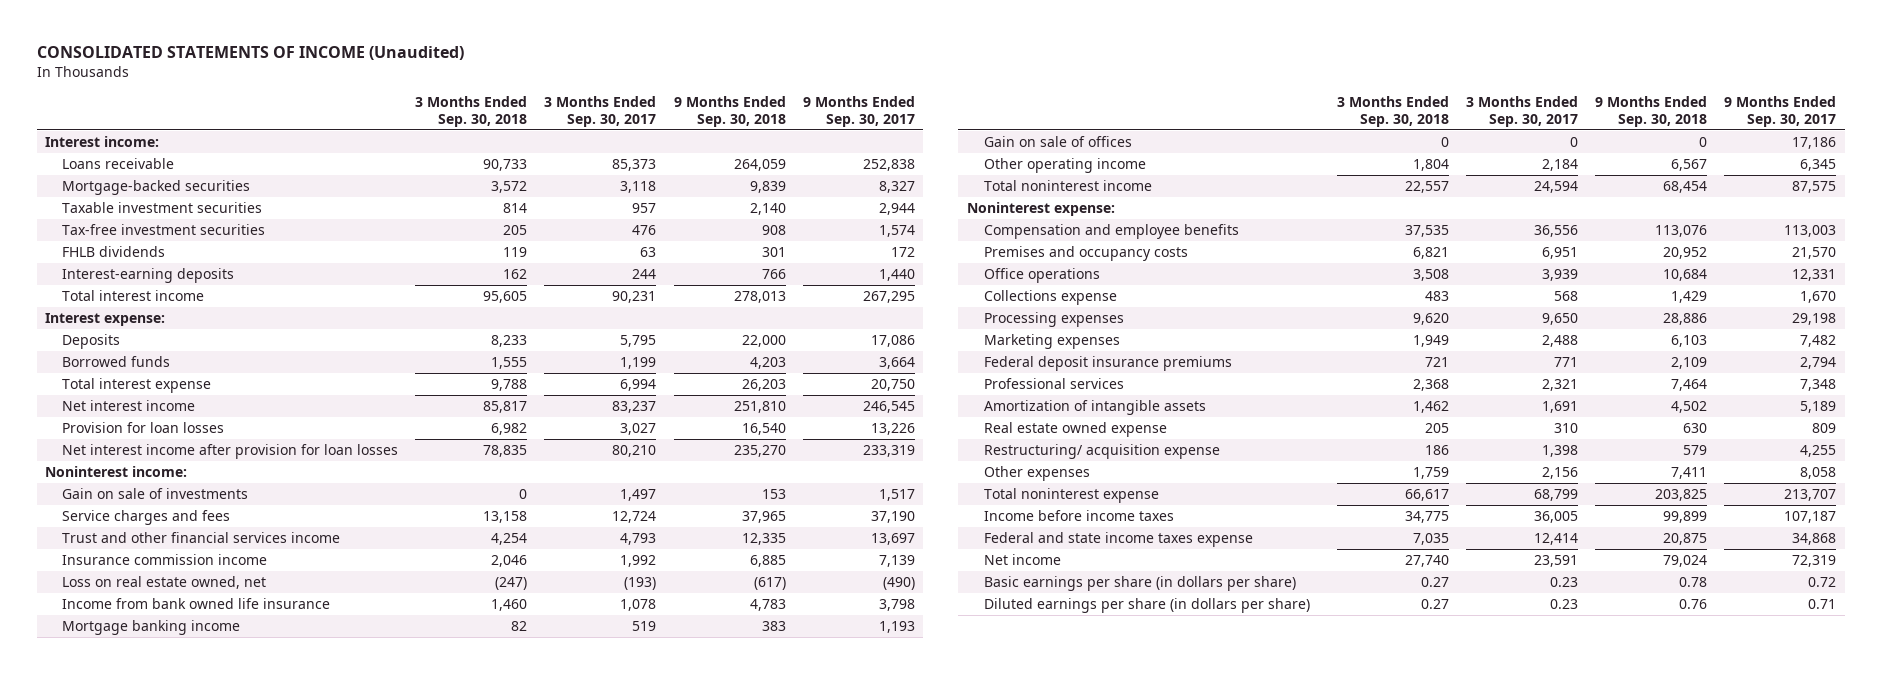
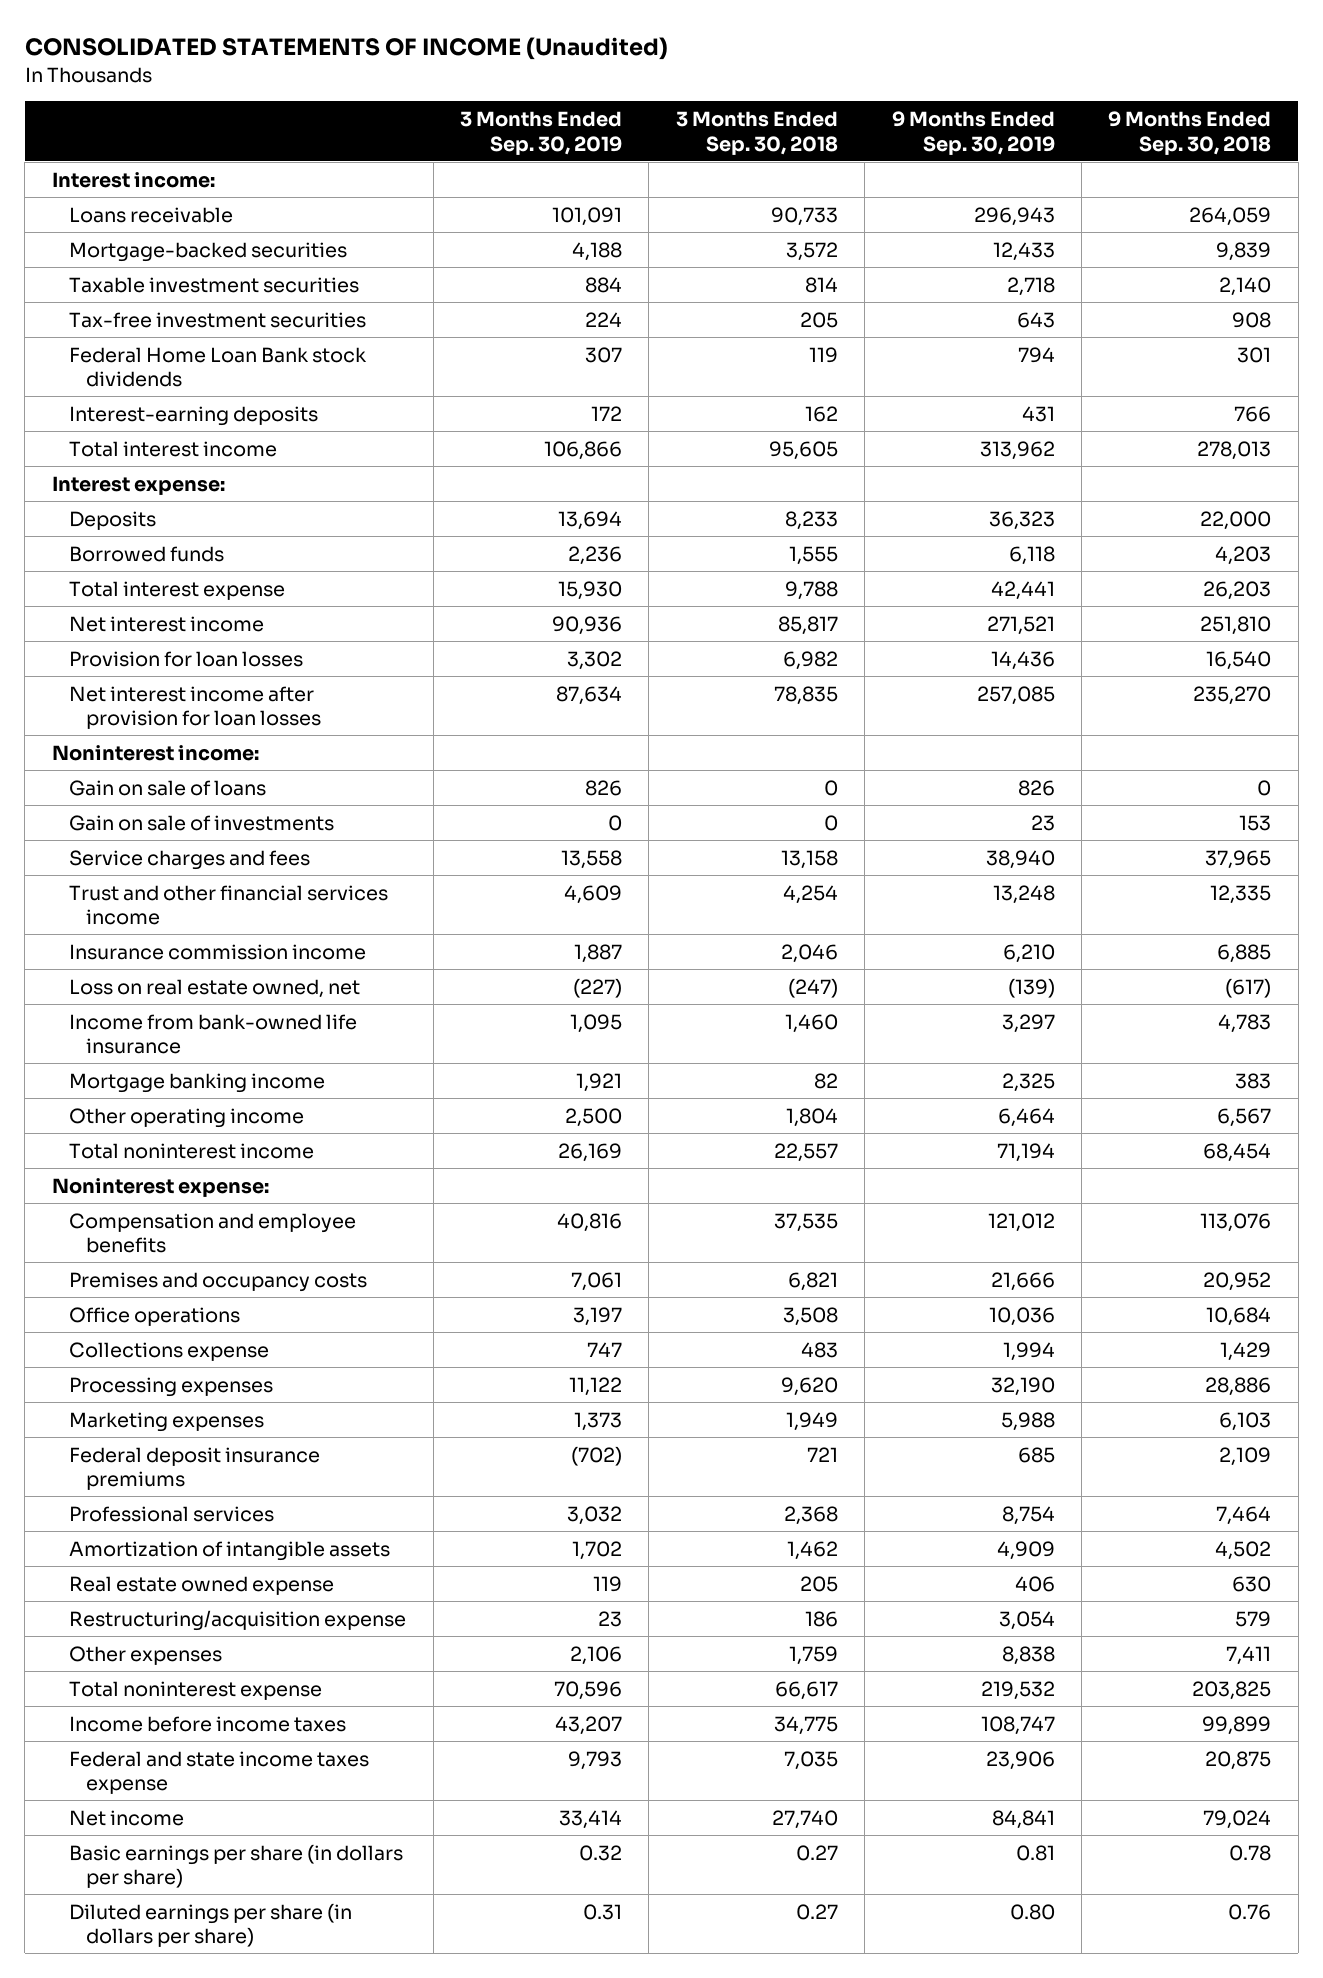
- | 3 Months Ended Sep. 30, 2018 | 3 Months Ended Sep. 30, 2017 | 9 Months Ended Sep. 30, 2018 | 9 Months Ended Sep. 30, 2017
+ | 3 Months Ended Sep. 30, 2019 | 3 Months Ended Sep. 30, 2018 | 9 Months Ended Sep. 30, 2019 | 9 Months Ended Sep. 30, 2018
- FHLB dividends | 119 | 63 | 301 | 172
+ Federal Home Loan Bank stock dividends | 307 | 119 | 794 | 301
+ Gain on sale of loans | 826 | 0 | 826 | 0
- Income from bank owned life insurance | 1,460 | 1,078 | 4,783 | 3,798
+ Income from bank-owned life insurance | 1,095 | 1,460 | 3,297 | 4,783
- Gain on sale of offices | 0 | 0 | 0 | 17,186
- Restructuring/ acquisition expense | 186 | 1,398 | 579 | 4,255
+ Restructuring/acquisition expense | 23 | 186 | 3,054 | 579

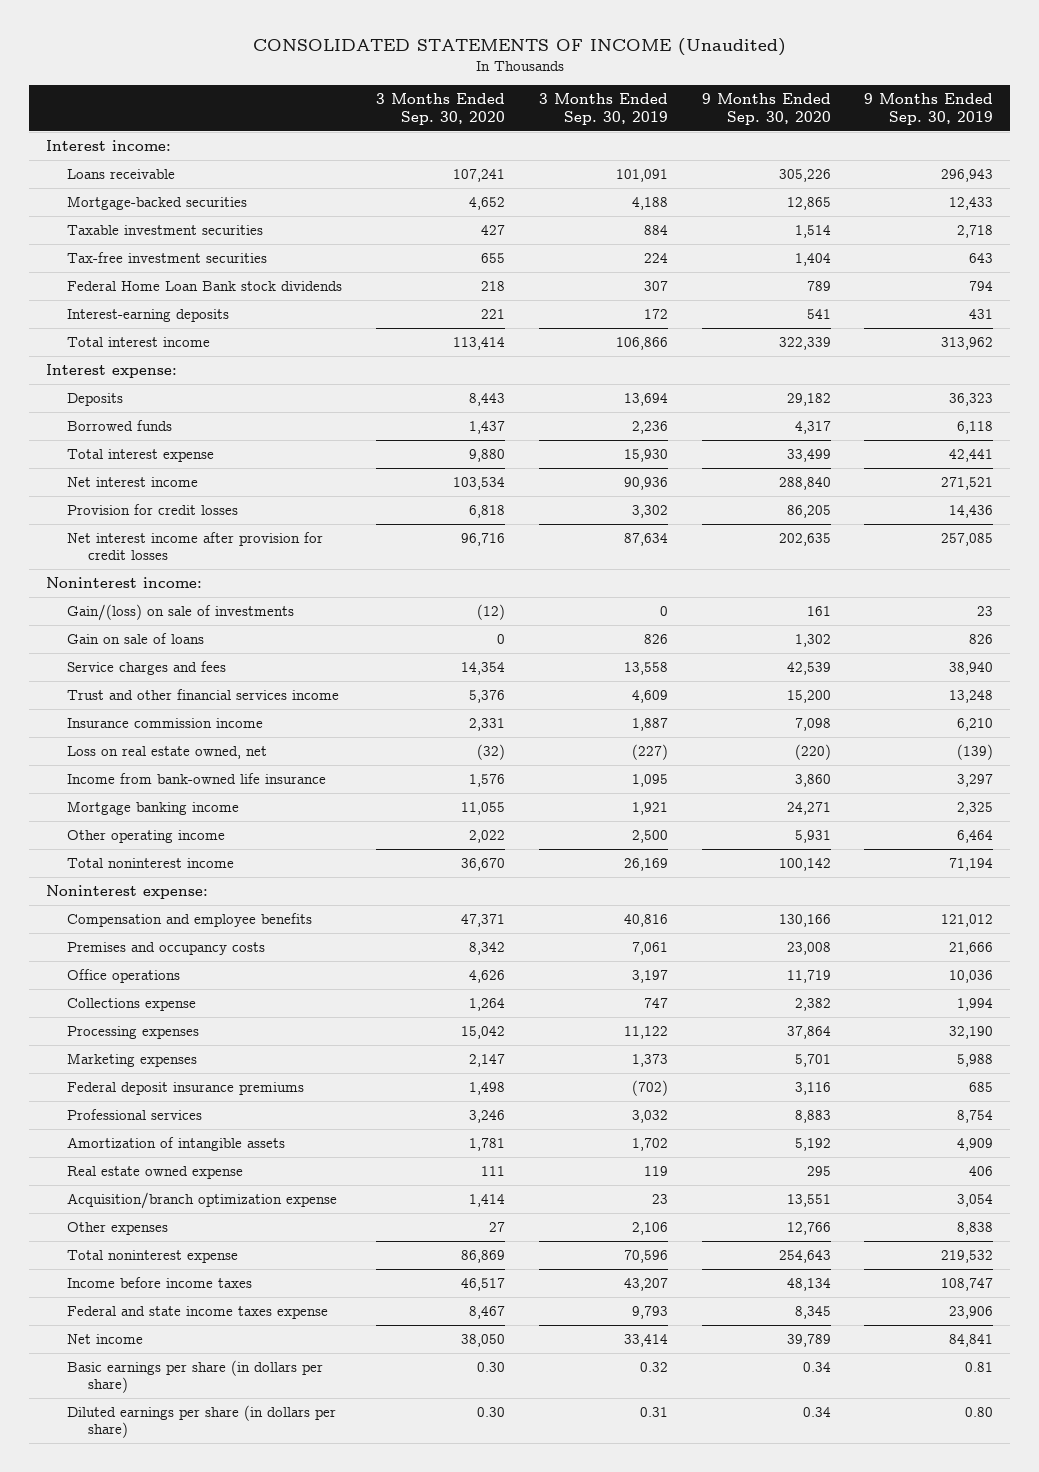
- | 3 Months Ended Sep. 30, 2019 | 3 Months Ended Sep. 30, 2018 | 9 Months Ended Sep. 30, 2019 | 9 Months Ended Sep. 30, 2018
+ | 3 Months Ended Sep. 30, 2020 | 3 Months Ended Sep. 30, 2019 | 9 Months Ended Sep. 30, 2020 | 9 Months Ended Sep. 30, 2019
- Provision for loan losses | 3,302 | 6,982 | 14,436 | 16,540
- Net interest income after provision for loan losses | 87,634 | 78,835 | 257,085 | 235,270
+ Provision for credit losses | 6,818 | 3,302 | 86,205 | 14,436
+ Net interest income after provision for credit losses | 96,716 | 87,634 | 202,635 | 257,085
+ Gain/(loss) on sale of investments | (12) | 0 | 161 | 23
- Gain on sale of investments | 0 | 0 | 23 | 153
- Restructuring/acquisition expense | 23 | 186 | 3,054 | 579
+ Acquisition/branch optimization expense | 1,414 | 23 | 13,551 | 3,054

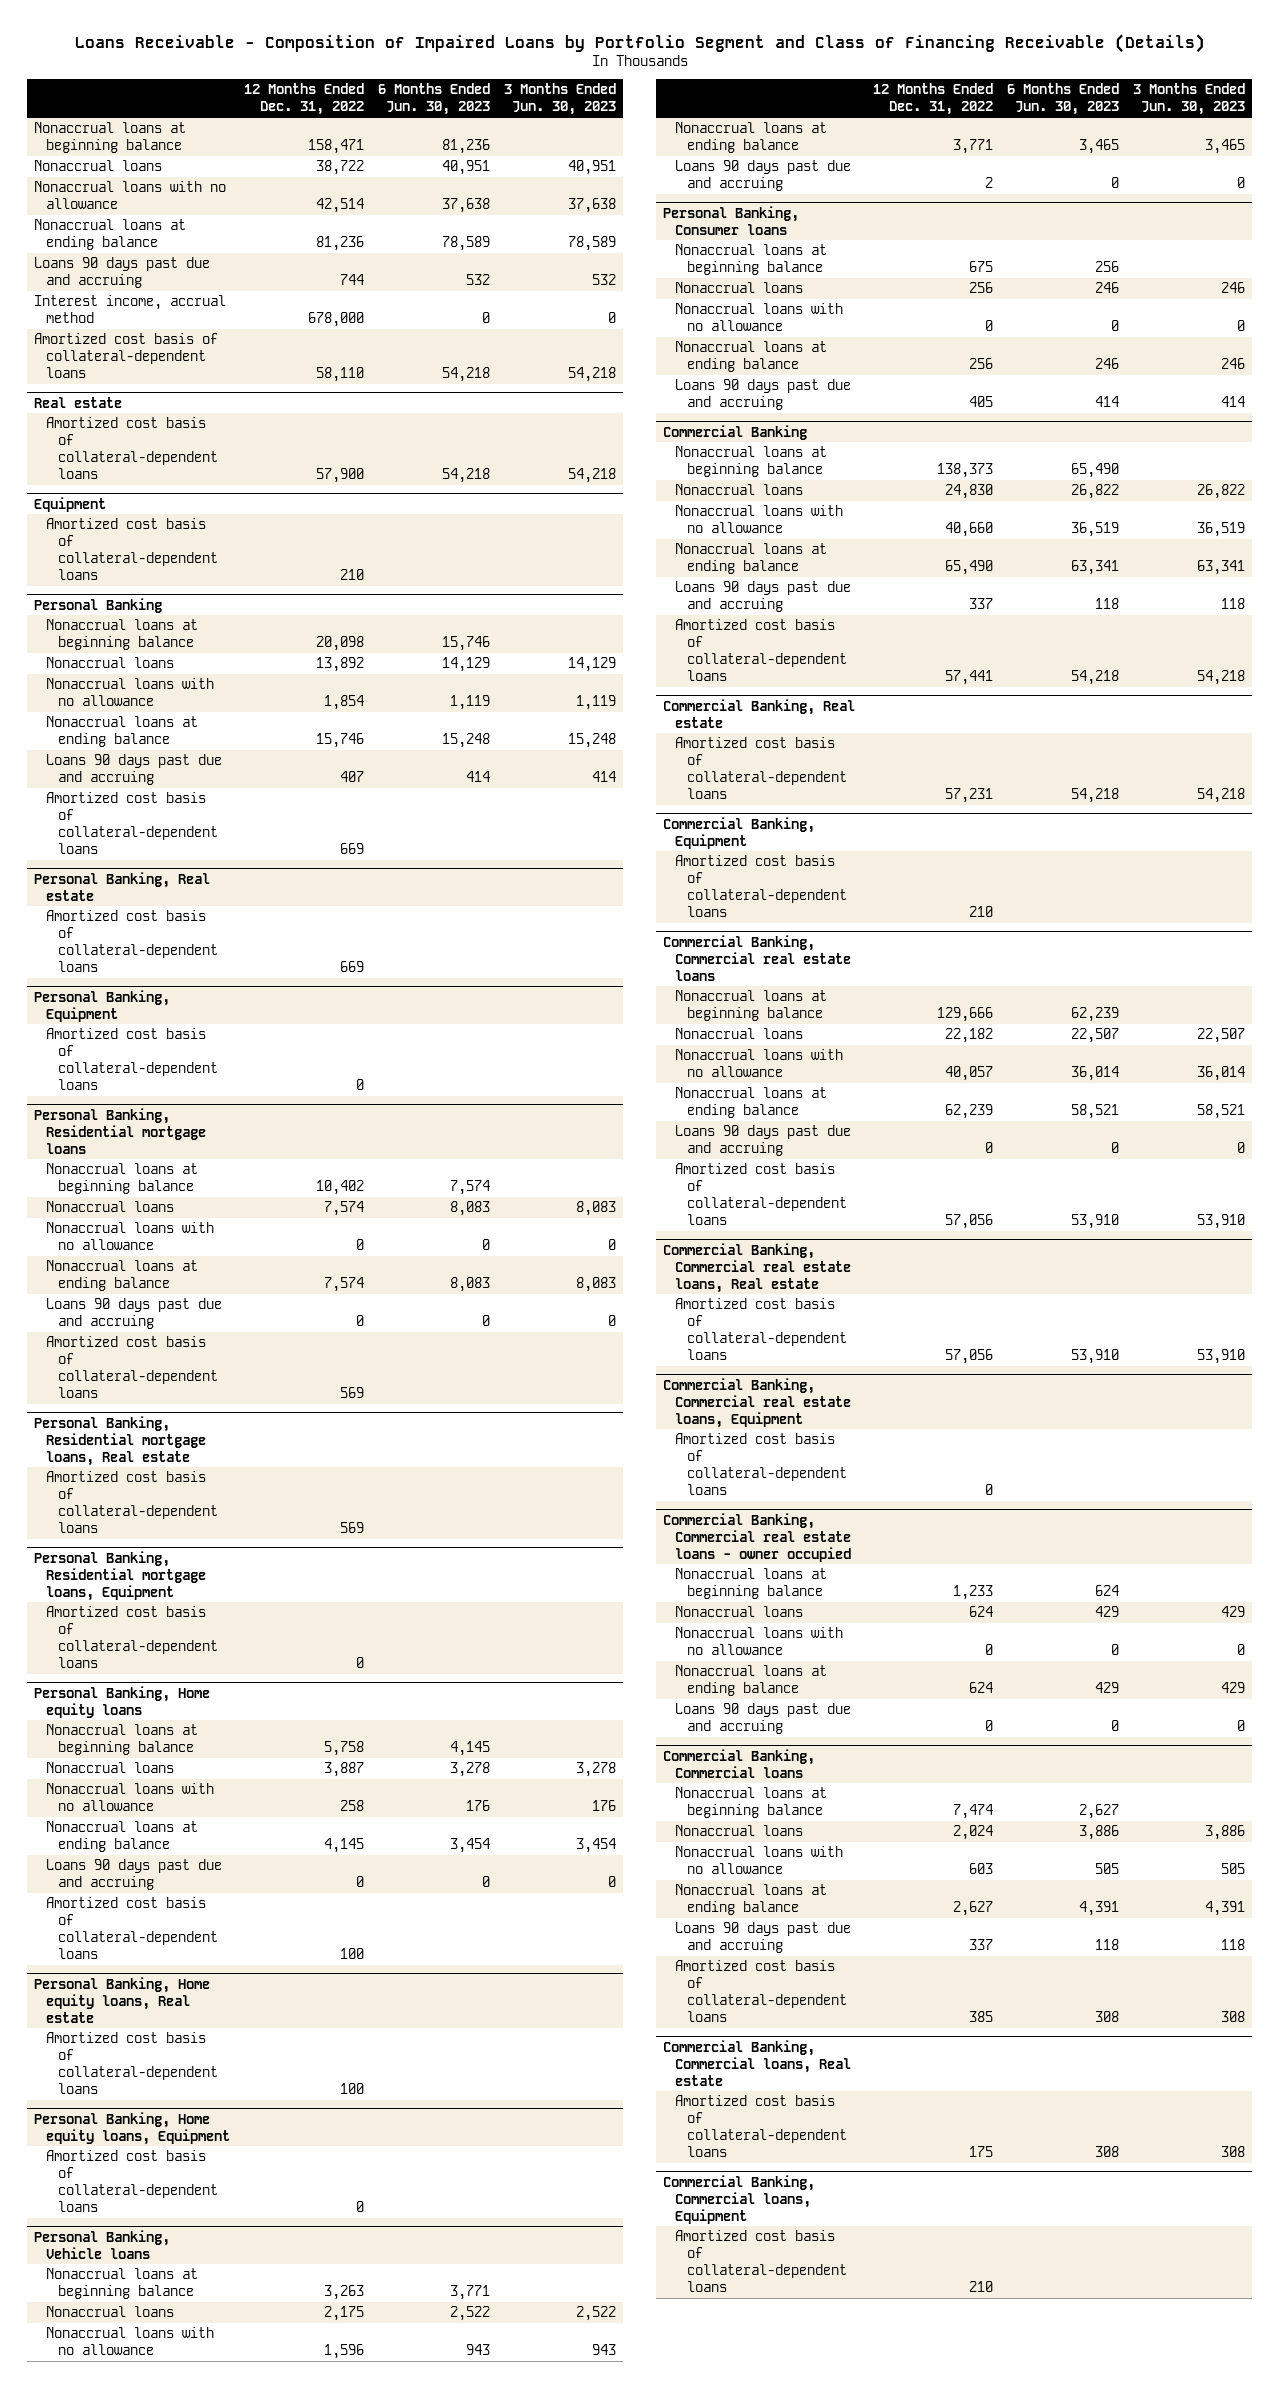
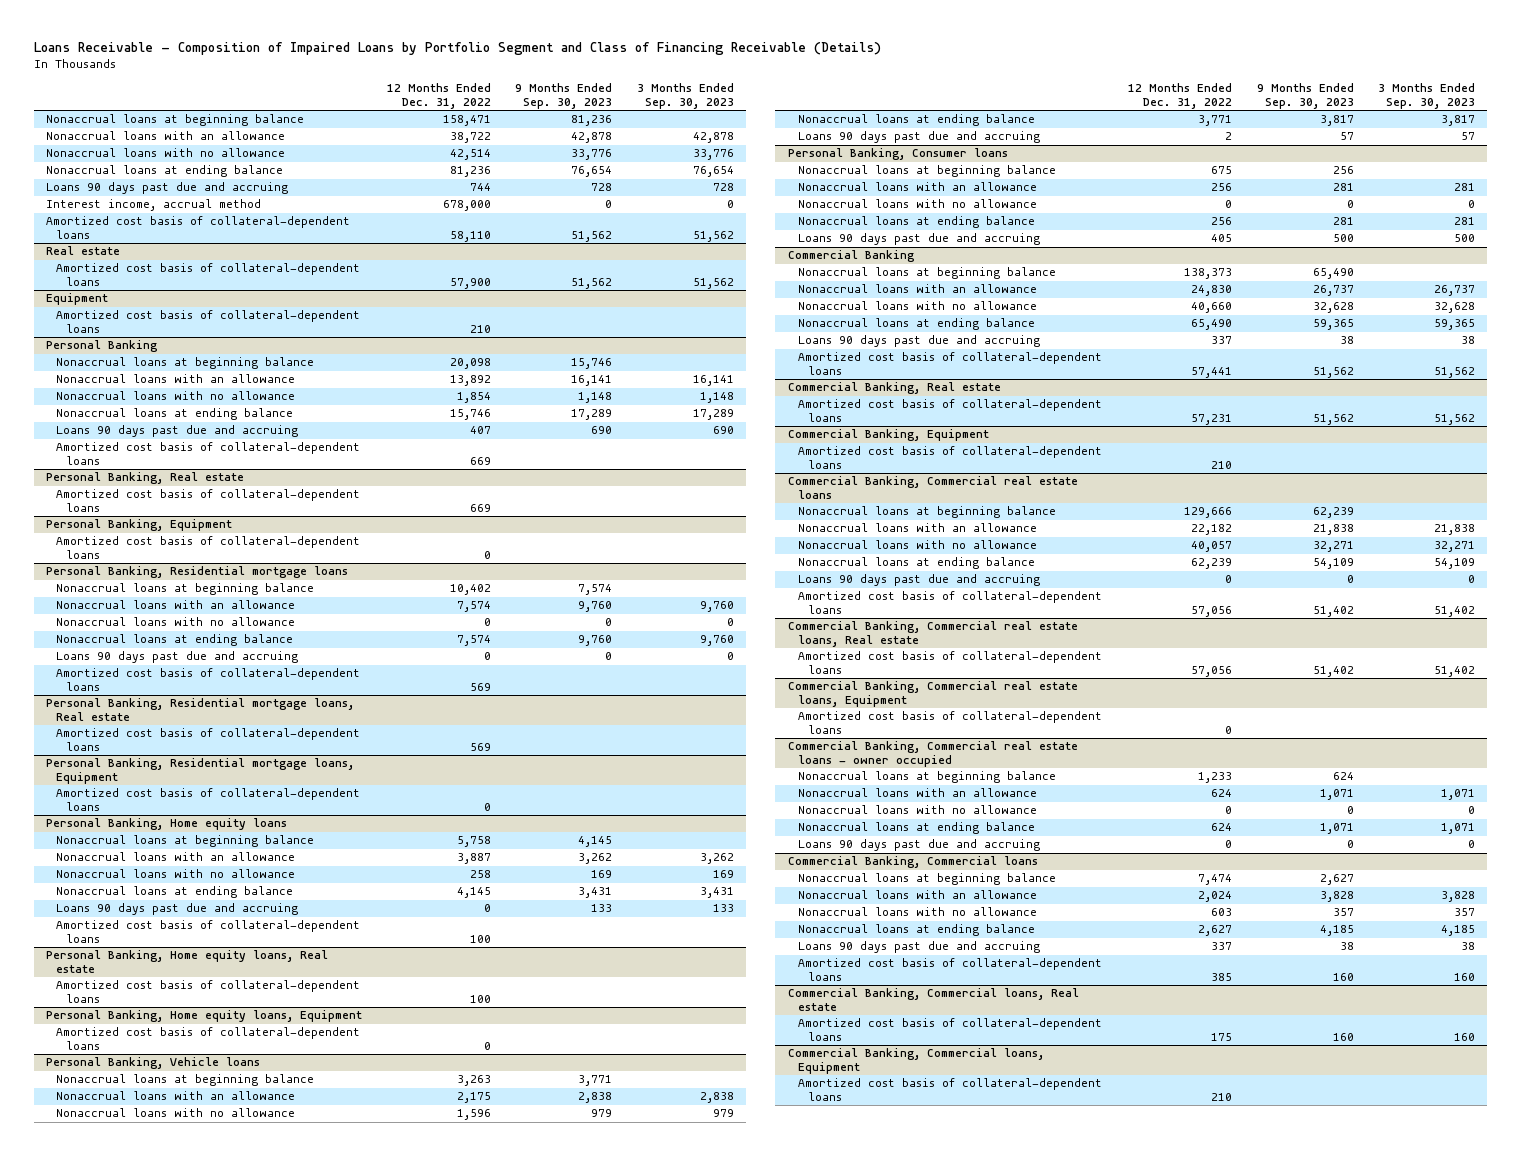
- | 12 Months Ended Dec. 31, 2022 | 6 Months Ended Jun. 30, 2023 | 3 Months Ended Jun. 30, 2023
+ | 12 Months Ended Dec. 31, 2022 | 9 Months Ended Sep. 30, 2023 | 3 Months Ended Sep. 30, 2023
- Nonaccrual loans | 38,722 | 40,951 | 40,951
+ Nonaccrual loans with an allowance | 38,722 | 42,878 | 42,878
@ Personal Banking
- Nonaccrual loans | 13,892 | 14,129 | 14,129
+ Nonaccrual loans with an allowance | 13,892 | 16,141 | 16,141
@ Personal Banking, Residential mortgage loans
- Nonaccrual loans | 7,574 | 8,083 | 8,083
+ Nonaccrual loans with an allowance | 7,574 | 9,760 | 9,760
@ Personal Banking, Home equity loans
- Nonaccrual loans | 3,887 | 3,278 | 3,278
+ Nonaccrual loans with an allowance | 3,887 | 3,262 | 3,262
@ Personal Banking, Vehicle loans
- Nonaccrual loans | 2,175 | 2,522 | 2,522
+ Nonaccrual loans with an allowance | 2,175 | 2,838 | 2,838
@ Personal Banking, Consumer loans
- Nonaccrual loans | 256 | 246 | 246
+ Nonaccrual loans with an allowance | 256 | 281 | 281
@ Commercial Banking
- Nonaccrual loans | 24,830 | 26,822 | 26,822
+ Nonaccrual loans with an allowance | 24,830 | 26,737 | 26,737
@ Commercial Banking, Commercial real estate loans
- Nonaccrual loans | 22,182 | 22,507 | 22,507
+ Nonaccrual loans with an allowance | 22,182 | 21,838 | 21,838
@ Commercial Banking, Commercial real estate loans - owner occupied
- Nonaccrual loans | 624 | 429 | 429
+ Nonaccrual loans with an allowance | 624 | 1,071 | 1,071
@ Commercial Banking, Commercial loans
- Nonaccrual loans | 2,024 | 3,886 | 3,886
+ Nonaccrual loans with an allowance | 2,024 | 3,828 | 3,828

